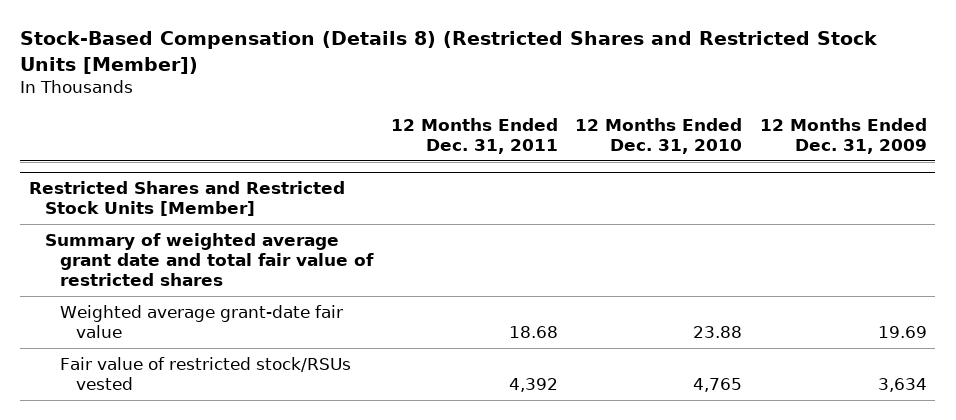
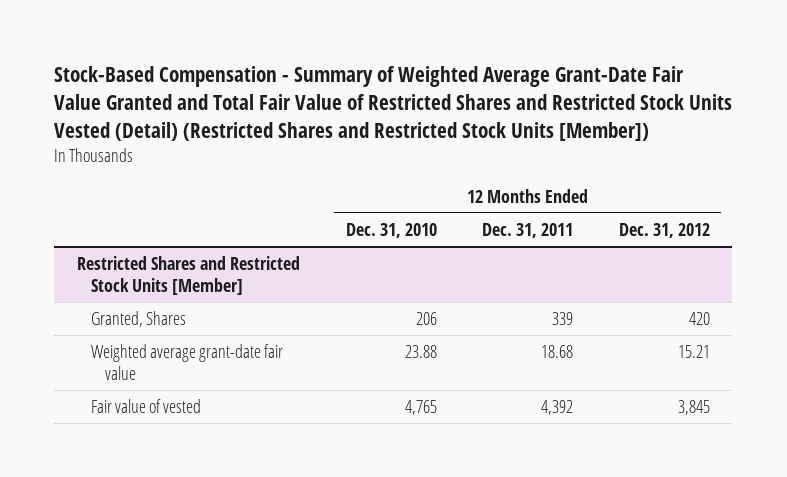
- Stock-Based Compensation (Details 8) (Restricted Shares and Restricted Stock Units [Member])
+ Stock-Based Compensation - Summary of Weighted Average Grant-Date Fair Value Granted and Total Fair Value of Restricted Shares and Restricted Stock Units Vested (Detail) (Restricted Shares and Restricted Stock Units [Member])
- | 12 Months Ended Dec. 31, 2011 | 12 Months Ended Dec. 31, 2010 | 12 Months Ended Dec. 31, 2009
+ | 12 Months Ended Dec. 31, 2010 | 12 Months Ended Dec. 31, 2011 | 12 Months Ended Dec. 31, 2012
@ Restricted Shares and Restricted Stock Units [Member]
- Summary of weighted average grant date and total fair value of restricted shares
+ Granted, Shares | 206 | 339 | 420
- Fair value of restricted stock/RSUs vested | 4,392 | 4,765 | 3,634
+ Fair value of vested | 4,765 | 4,392 | 3,845

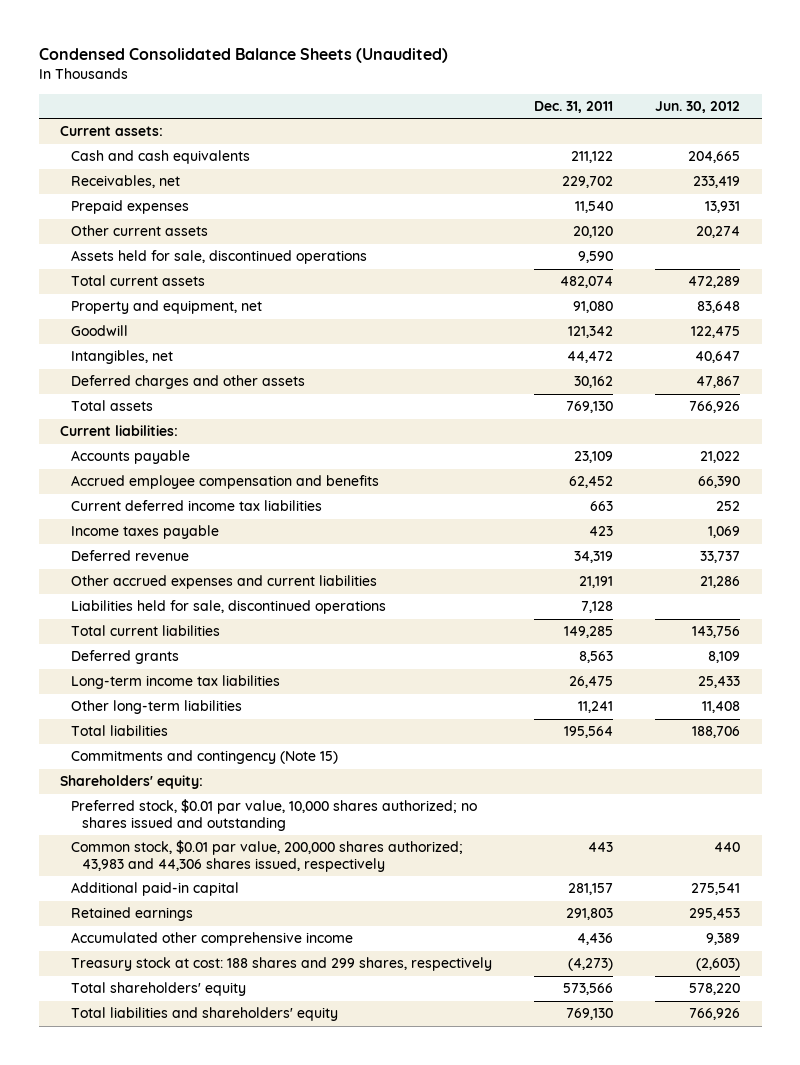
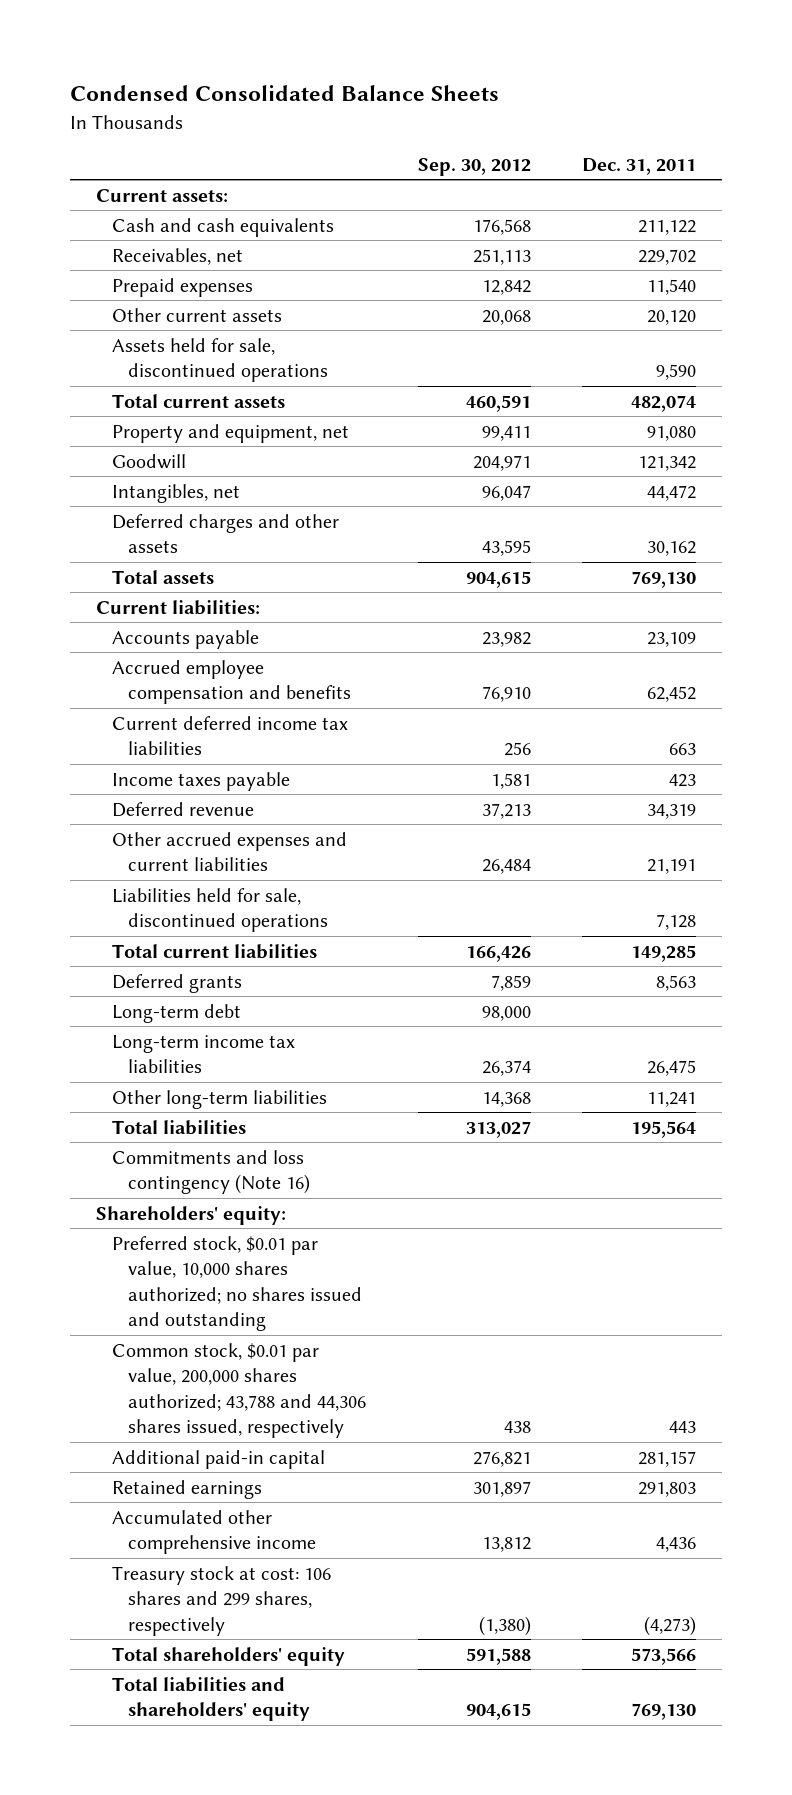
- Condensed Consolidated Balance Sheets (Unaudited)
+ Condensed Consolidated Balance Sheets
- | Dec. 31, 2011 | Jun. 30, 2012
+ | Sep. 30, 2012 | Dec. 31, 2011
+ Long-term debt | 98,000 |
- Commitments and contingency (Note 15)
+ Commitments and loss contingency (Note 16)
- Common stock, $0.01 par value, 200,000 shares authorized; 43,983 and 44,306 shares issued, respectively | 443 | 440
+ Common stock, $0.01 par value, 200,000 shares authorized; 43,788 and 44,306 shares issued, respectively | 438 | 443
- Treasury stock at cost: 188 shares and 299 shares, respectively | (4,273) | (2,603)
+ Treasury stock at cost: 106 shares and 299 shares, respectively | (1,380) | (4,273)

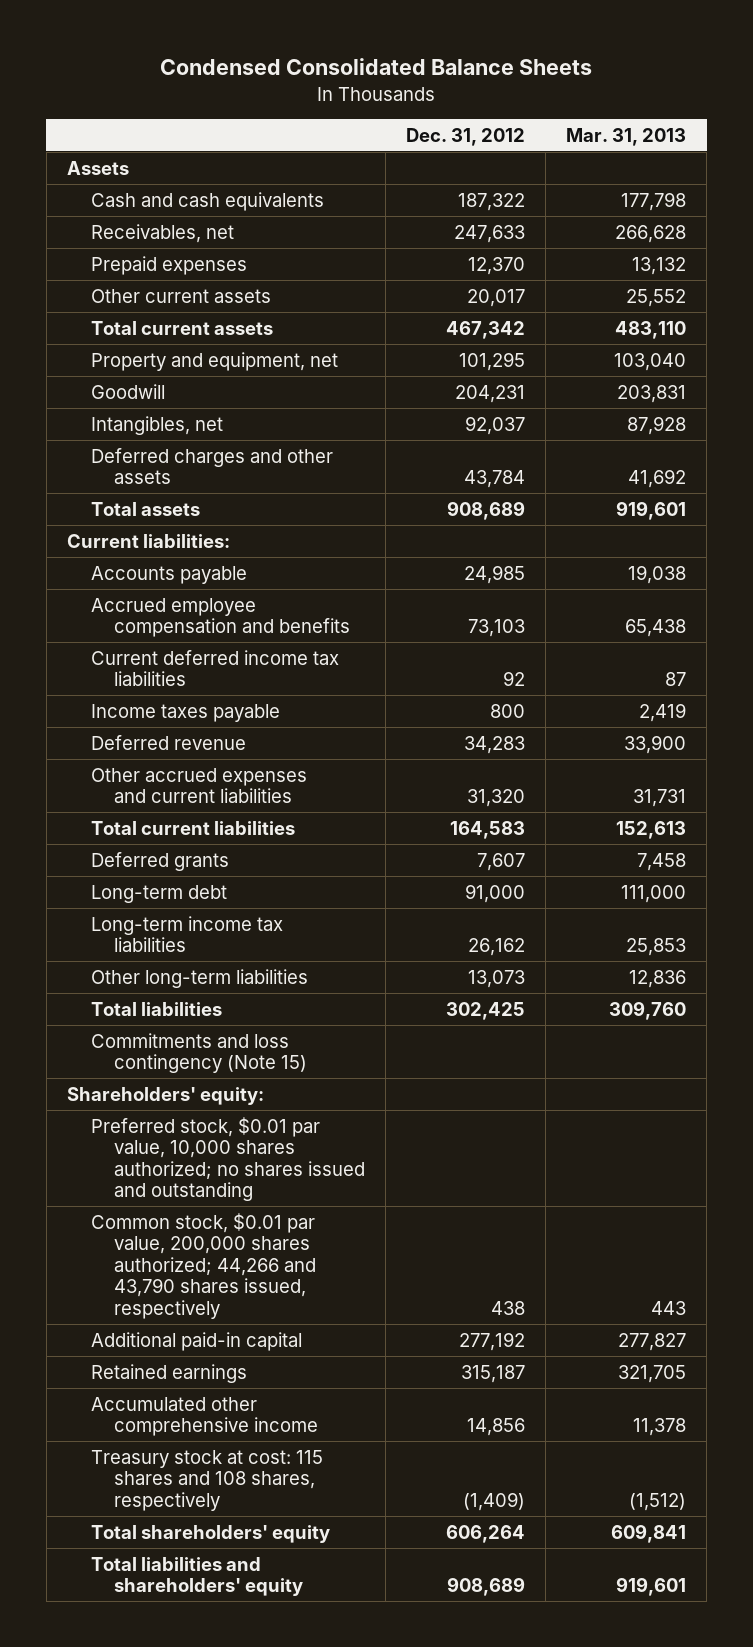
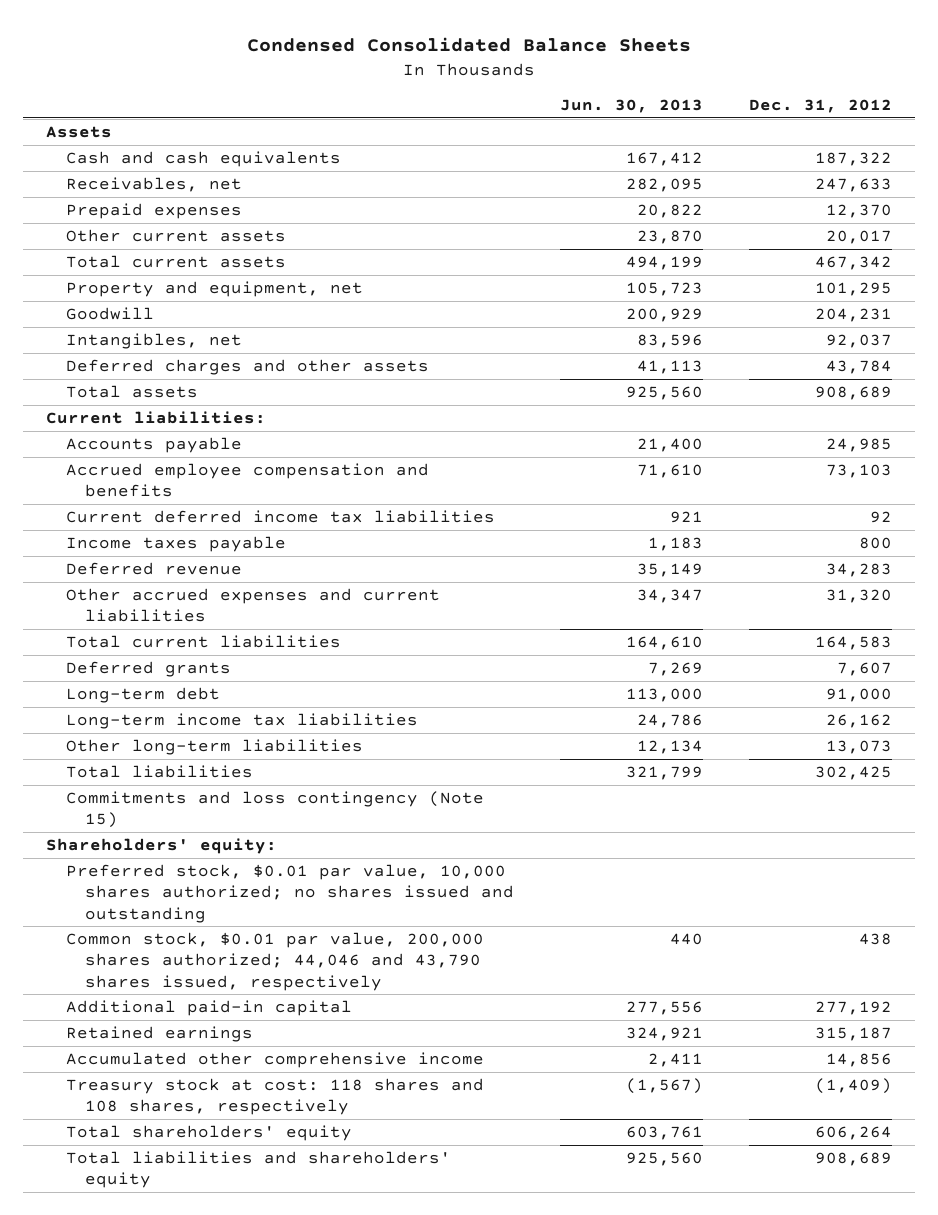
- | Dec. 31, 2012 | Mar. 31, 2013
+ | Jun. 30, 2013 | Dec. 31, 2012
- Common stock, $0.01 par value, 200,000 shares authorized; 44,266 and 43,790 shares issued, respectively | 438 | 443
+ Common stock, $0.01 par value, 200,000 shares authorized; 44,046 and 43,790 shares issued, respectively | 440 | 438
- Treasury stock at cost: 115 shares and 108 shares, respectively | (1,409) | (1,512)
+ Treasury stock at cost: 118 shares and 108 shares, respectively | (1,567) | (1,409)

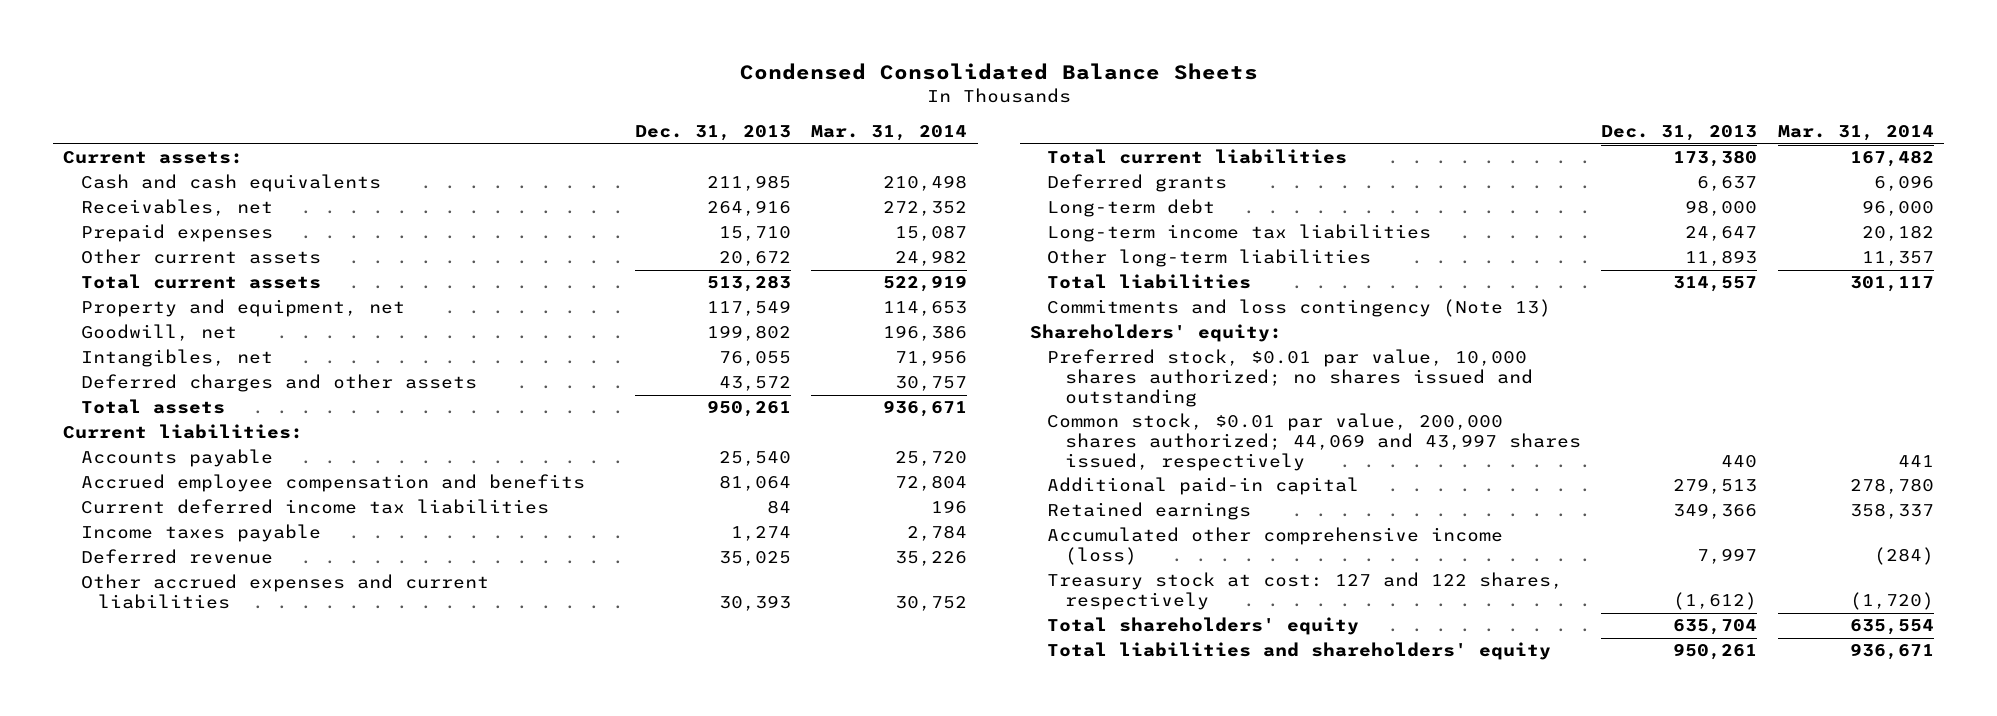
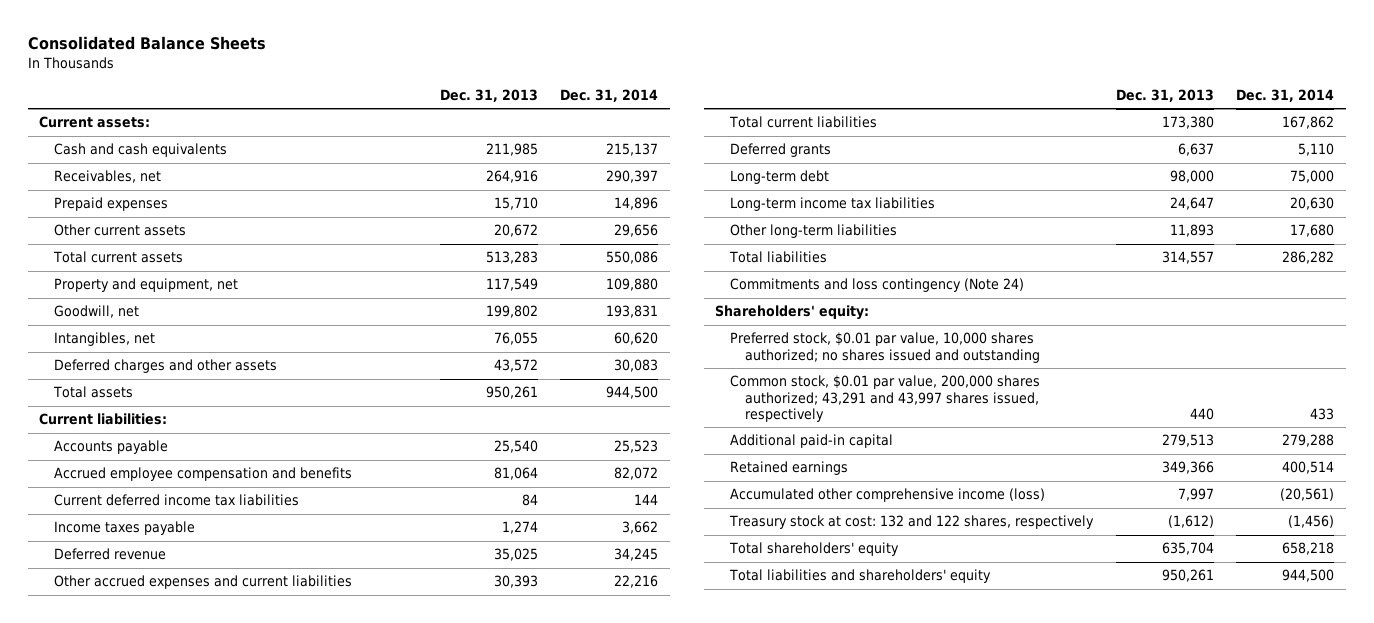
- Condensed Consolidated Balance Sheets
+ Consolidated Balance Sheets
- | Dec. 31, 2013 | Mar. 31, 2014
+ | Dec. 31, 2013 | Dec. 31, 2014
- Commitments and loss contingency (Note 13)
+ Commitments and loss contingency (Note 24)
- Common stock, $0.01 par value, 200,000 shares authorized; 44,069 and 43,997 shares issued, respectively | 440 | 441
+ Common stock, $0.01 par value, 200,000 shares authorized; 43,291 and 43,997 shares issued, respectively | 440 | 433
- Treasury stock at cost: 127 and 122 shares, respectively | (1,612) | (1,720)
+ Treasury stock at cost: 132 and 122 shares, respectively | (1,612) | (1,456)

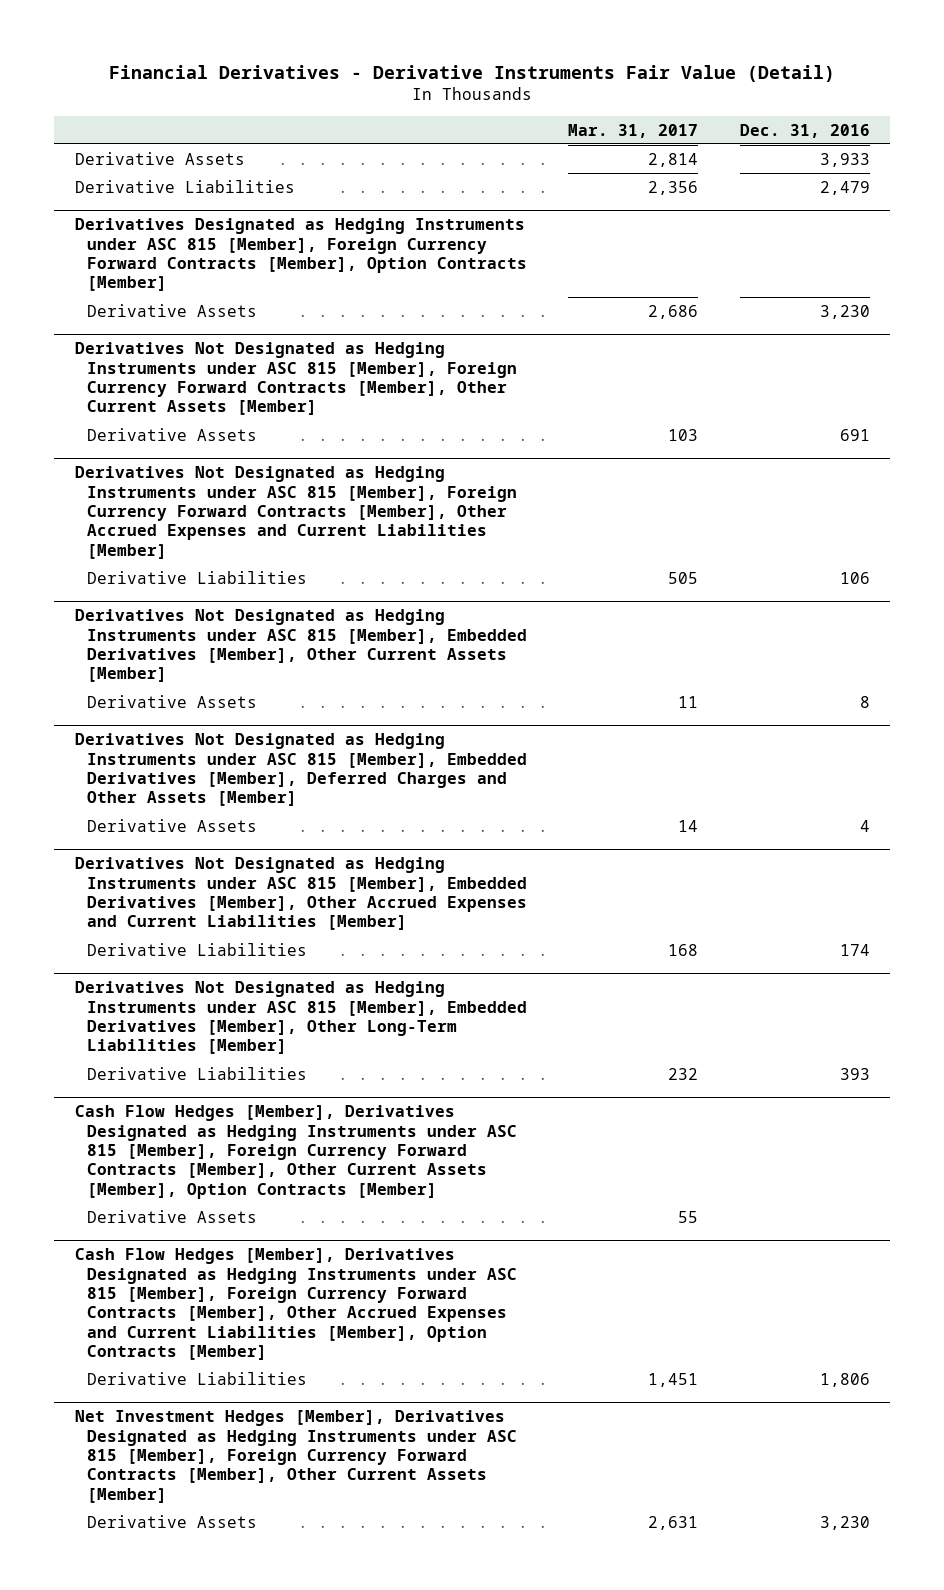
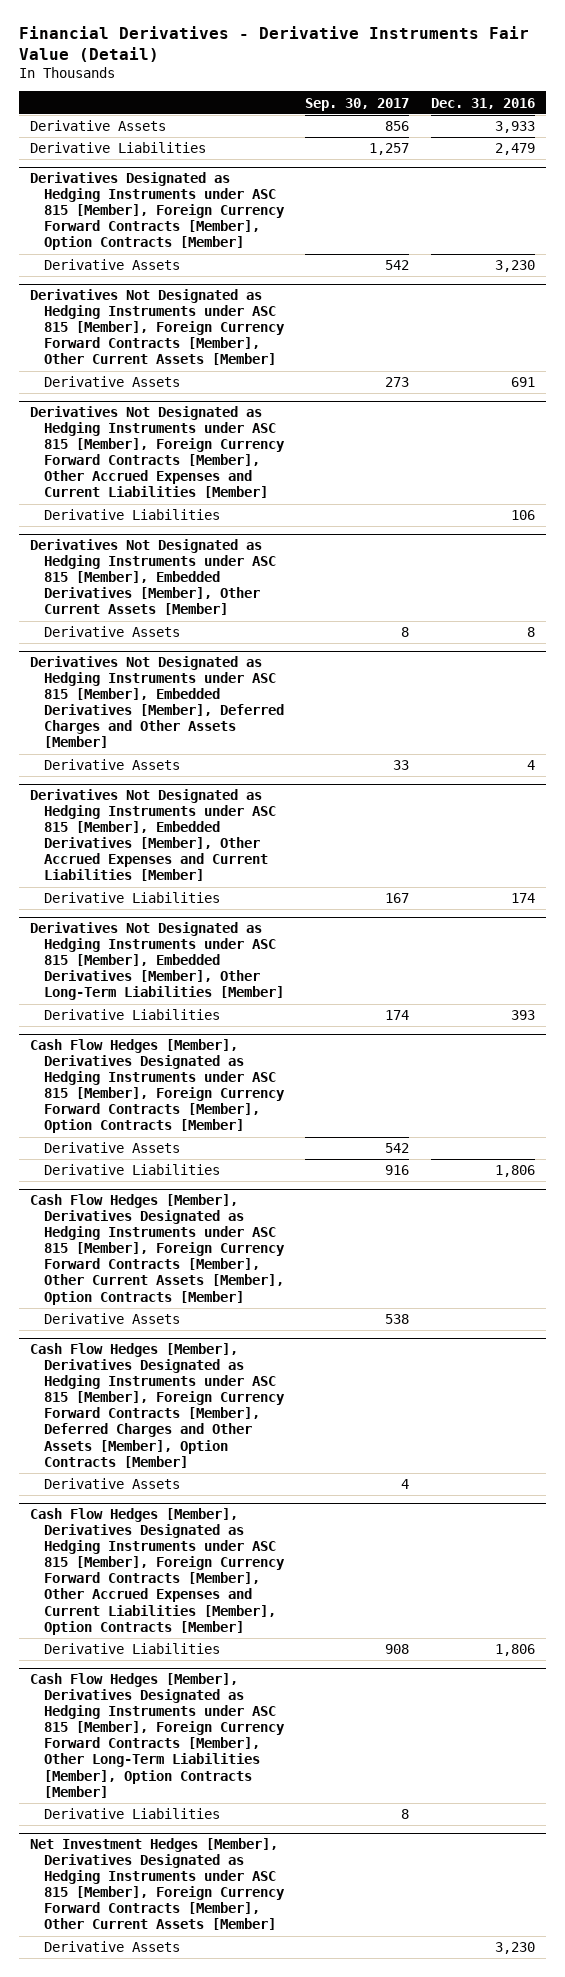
- | Mar. 31, 2017 | Dec. 31, 2016
+ | Sep. 30, 2017 | Dec. 31, 2016
+ Cash Flow Hedges [Member], Derivatives Designated as Hedging Instruments under ASC 815 [Member], Foreign Currency Forward Contracts [Member], Option Contracts [Member]
+ Derivative Assets | 542 |
+ Derivative Liabilities | 916 | 1,806
+ Cash Flow Hedges [Member], Derivatives Designated as Hedging Instruments under ASC 815 [Member], Foreign Currency Forward Contracts [Member], Deferred Charges and Other Assets [Member], Option Contracts [Member]
+ Derivative Assets | 4 |
+ Cash Flow Hedges [Member], Derivatives Designated as Hedging Instruments under ASC 815 [Member], Foreign Currency Forward Contracts [Member], Other Long-Term Liabilities [Member], Option Contracts [Member]
+ Derivative Liabilities | 8 |

